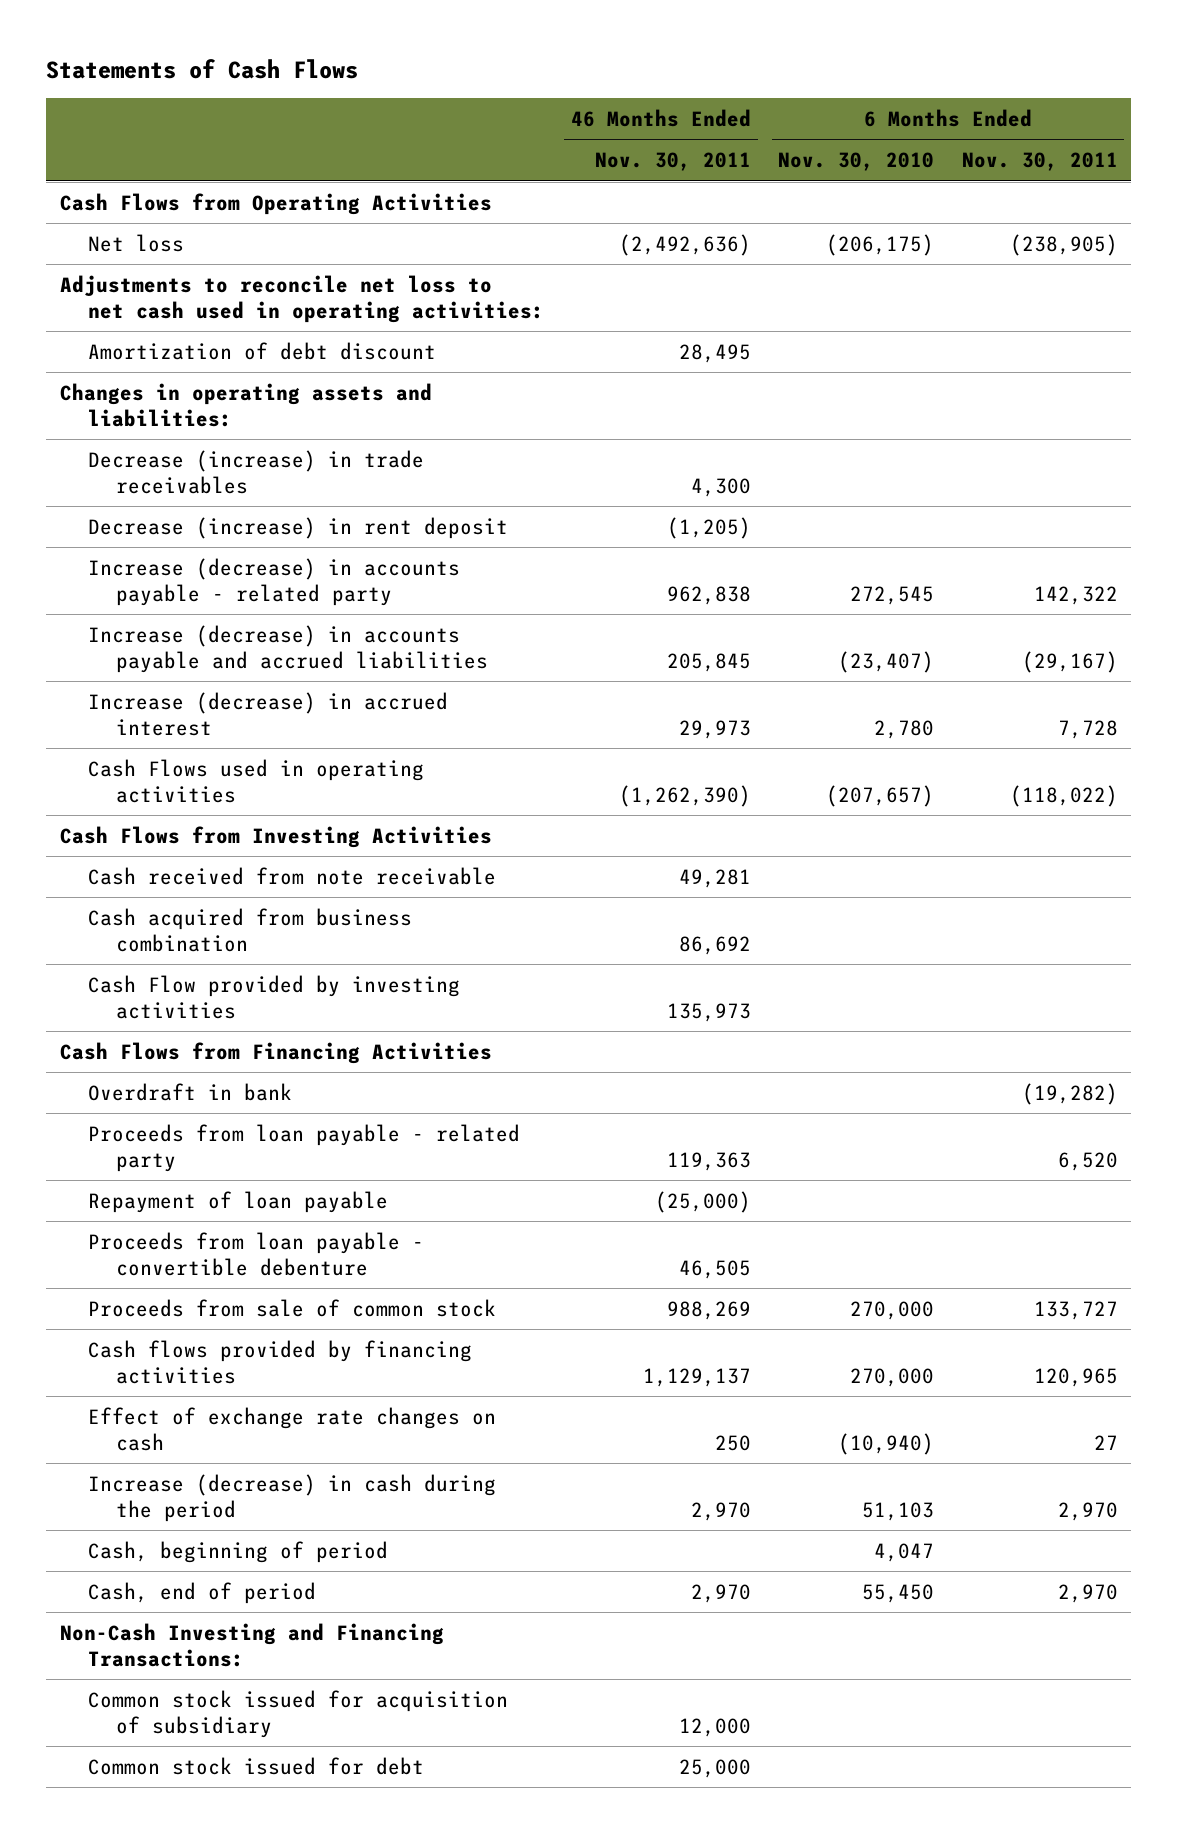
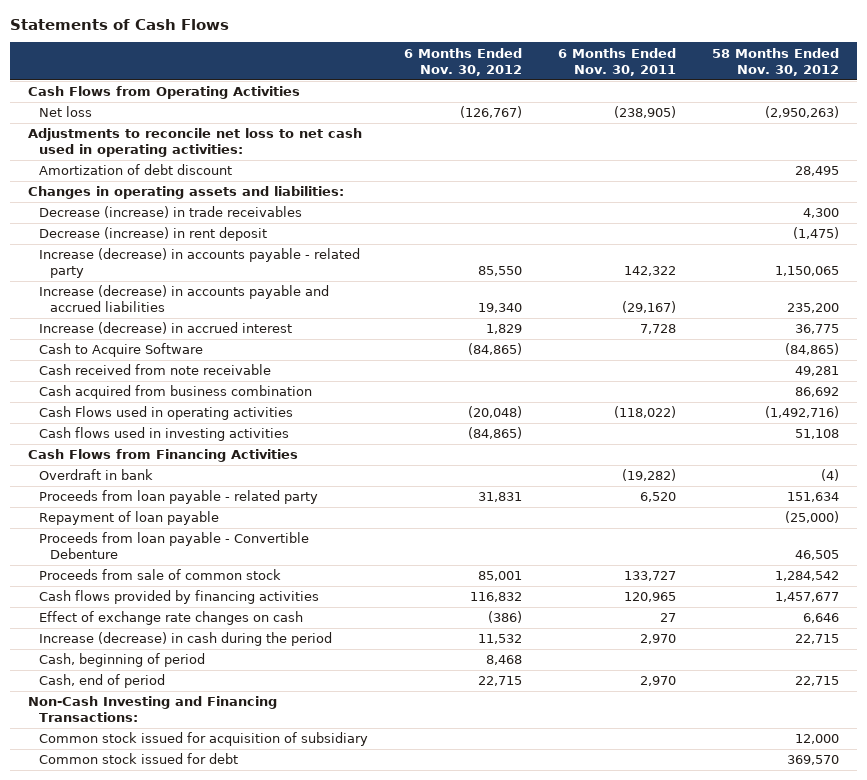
- | 46 Months Ended Nov. 30, 2011 | 6 Months Ended Nov. 30, 2010 | 6 Months Ended Nov. 30, 2011
+ | 6 Months Ended Nov. 30, 2012 | 6 Months Ended Nov. 30, 2011 | 58 Months Ended Nov. 30, 2012
- Cash Flows from Investing Activities
+ Cash to Acquire Software | (84,865) | | (84,865)
- Cash Flow provided by investing activities | 135,973 | |
moved down: Cash Flows used in operating activities | (20,048) | (118,022) | (1,492,716)
+ Cash flows used in investing activities | (84,865) | | 51,108
- Proceeds from loan payable - convertible debenture | 46,505 | |
+ Proceeds from loan payable - Convertible Debenture | | | 46,505

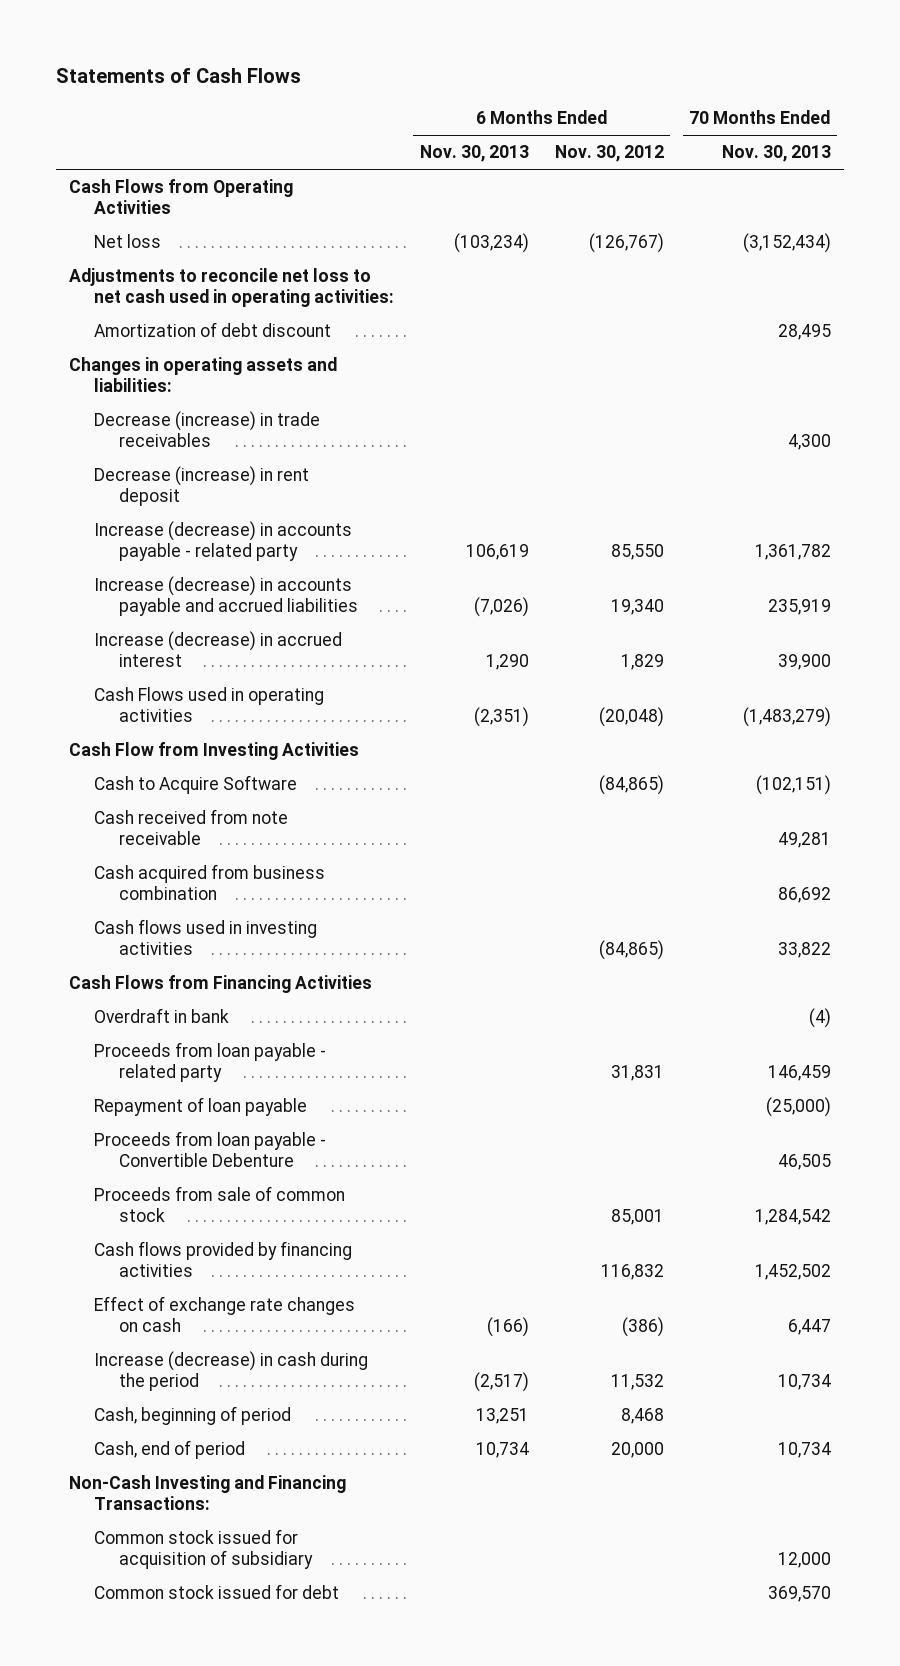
- | 6 Months Ended Nov. 30, 2012 | 6 Months Ended Nov. 30, 2011 | 58 Months Ended Nov. 30, 2012
+ | 6 Months Ended Nov. 30, 2013 | 6 Months Ended Nov. 30, 2012 | 70 Months Ended Nov. 30, 2013
moved up: Cash Flows used in operating activities | (2,351) | (20,048) | (1,483,279)
+ Cash Flow from Investing Activities
- Cash, end of period | 22,715 | 2,970 | 22,715
+ Cash, end of period | 10,734 | 20,000 | 10,734

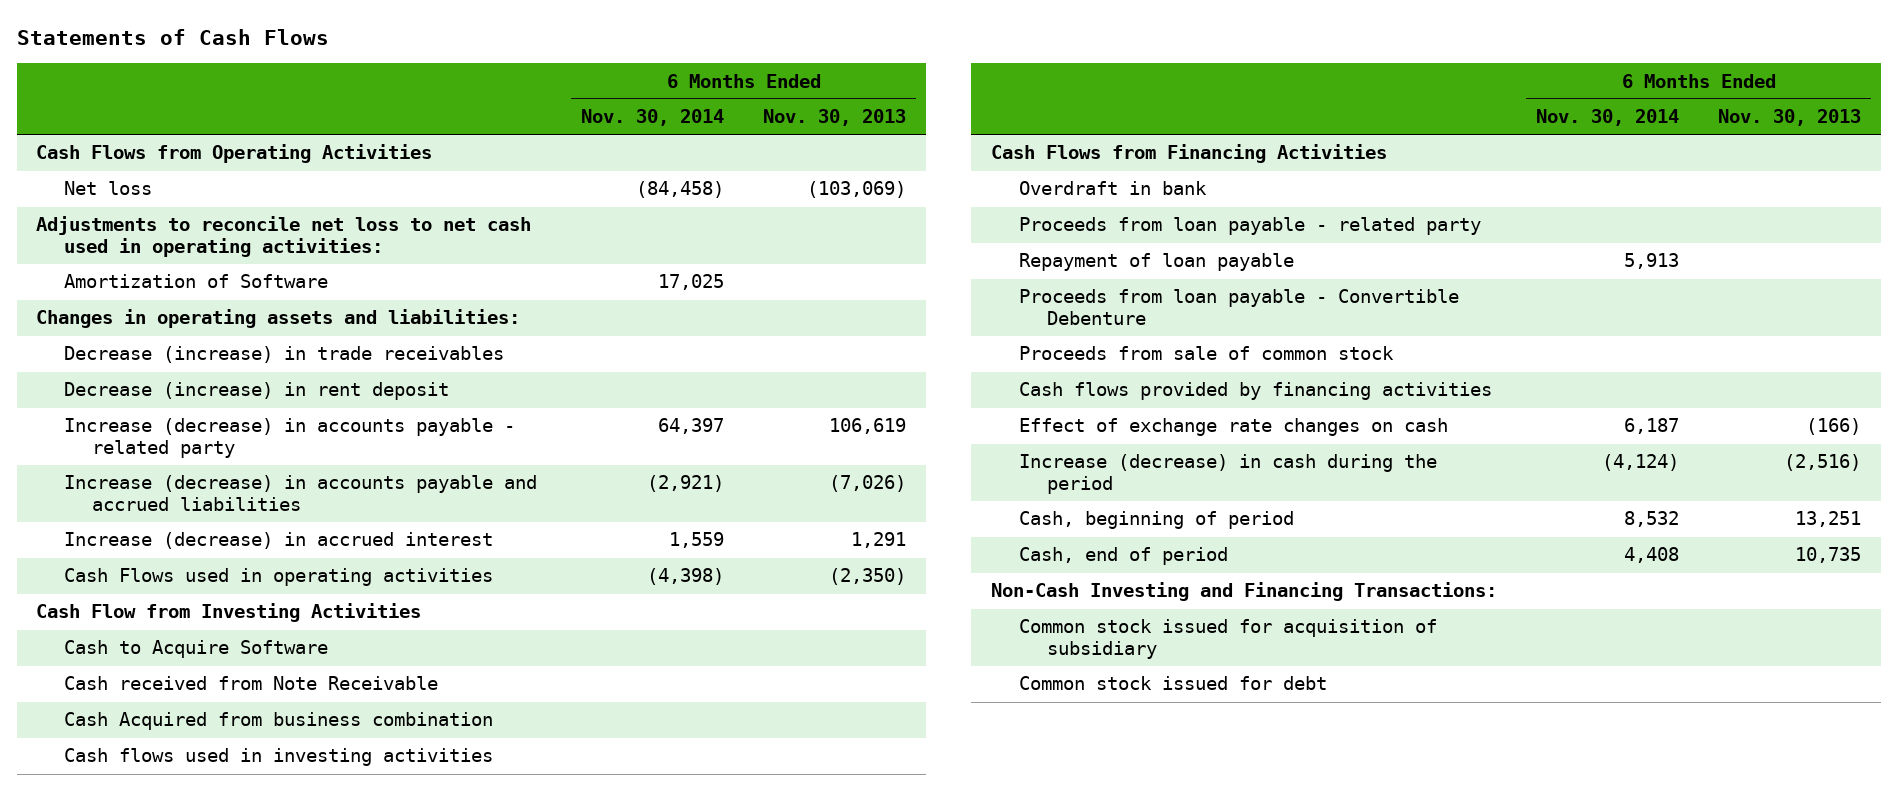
- | 6 Months Ended Nov. 30, 2013 | 6 Months Ended Nov. 30, 2012 | 70 Months Ended Nov. 30, 2013
+ | 6 Months Ended Nov. 30, 2014 | 6 Months Ended Nov. 30, 2013
- Net loss | (103,234) | (126,767) | (3,152,434)
+ Net loss | (84,458) | (103,069)
- Amortization of debt discount | | | 28,495
+ Amortization of Software | 17,025 |
- Increase (decrease) in accrued interest | 1,290 | 1,829 | 39,900
- Cash Flows used in operating activities | (2,351) | (20,048) | (1,483,279)
+ Increase (decrease) in accrued interest | 1,559 | 1,291
+ Cash Flows used in operating activities | (4,398) | (2,350)
- Cash received from note receivable | | | 49,281
- Cash acquired from business combination | | | 86,692
+ Cash received from Note Receivable
+ Cash Acquired from business combination
- Increase (decrease) in cash during the period | (2,517) | 11,532 | 10,734
+ Increase (decrease) in cash during the period | (4,124) | (2,516)
- Cash, end of period | 10,734 | 20,000 | 10,734
+ Cash, end of period | 4,408 | 10,735

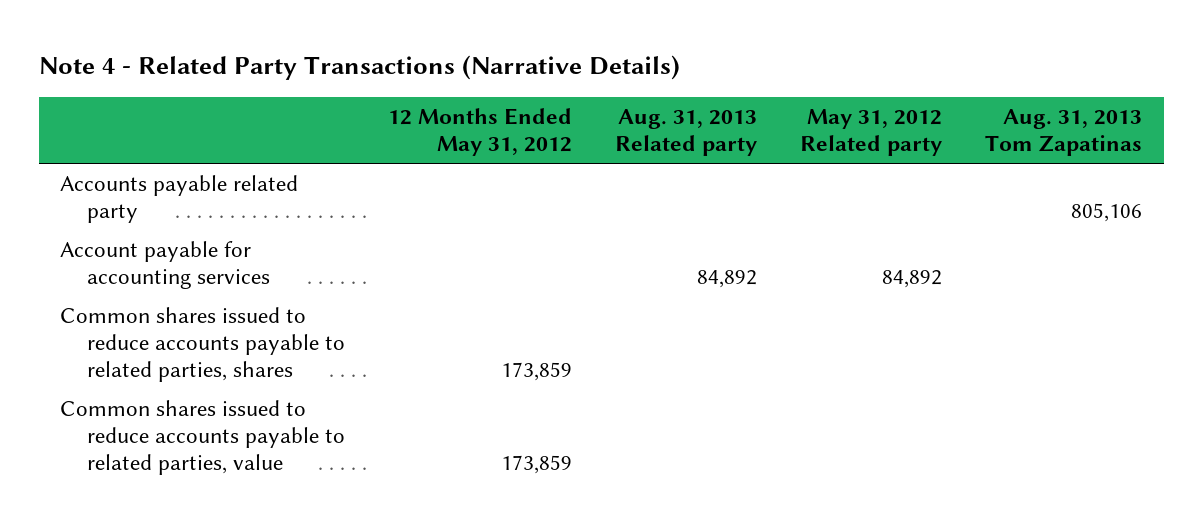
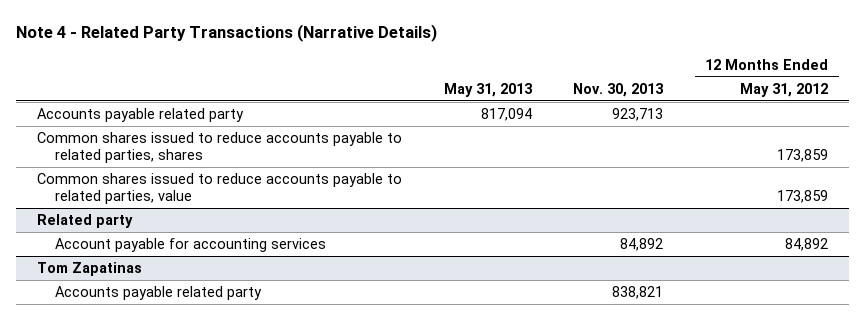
- | 12 Months Ended May 31, 2012 | Aug. 31, 2013 Related party | May 31, 2012 Related party | Aug. 31, 2013 Tom Zapatinas
+ | May 31, 2013 | Nov. 30, 2013 | 12 Months Ended May 31, 2012
- Account payable for accounting services | | 84,892 | 84,892 |
+ Related party
+ Account payable for accounting services | | 84,892 | 84,892
+ Tom Zapatinas
+ Accounts payable related party | | 838,821 |

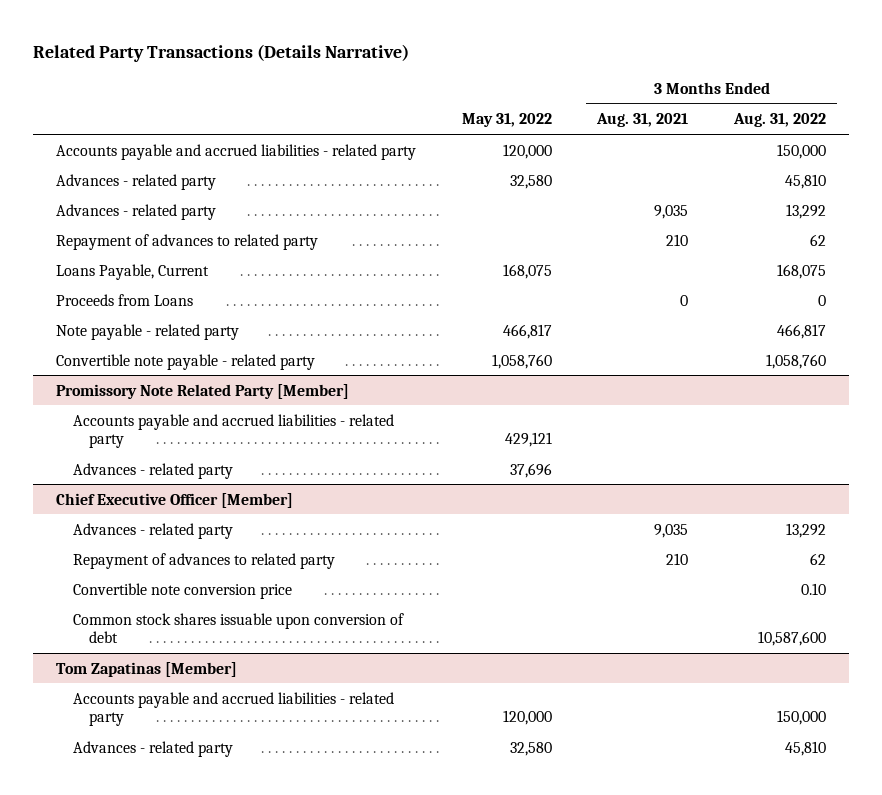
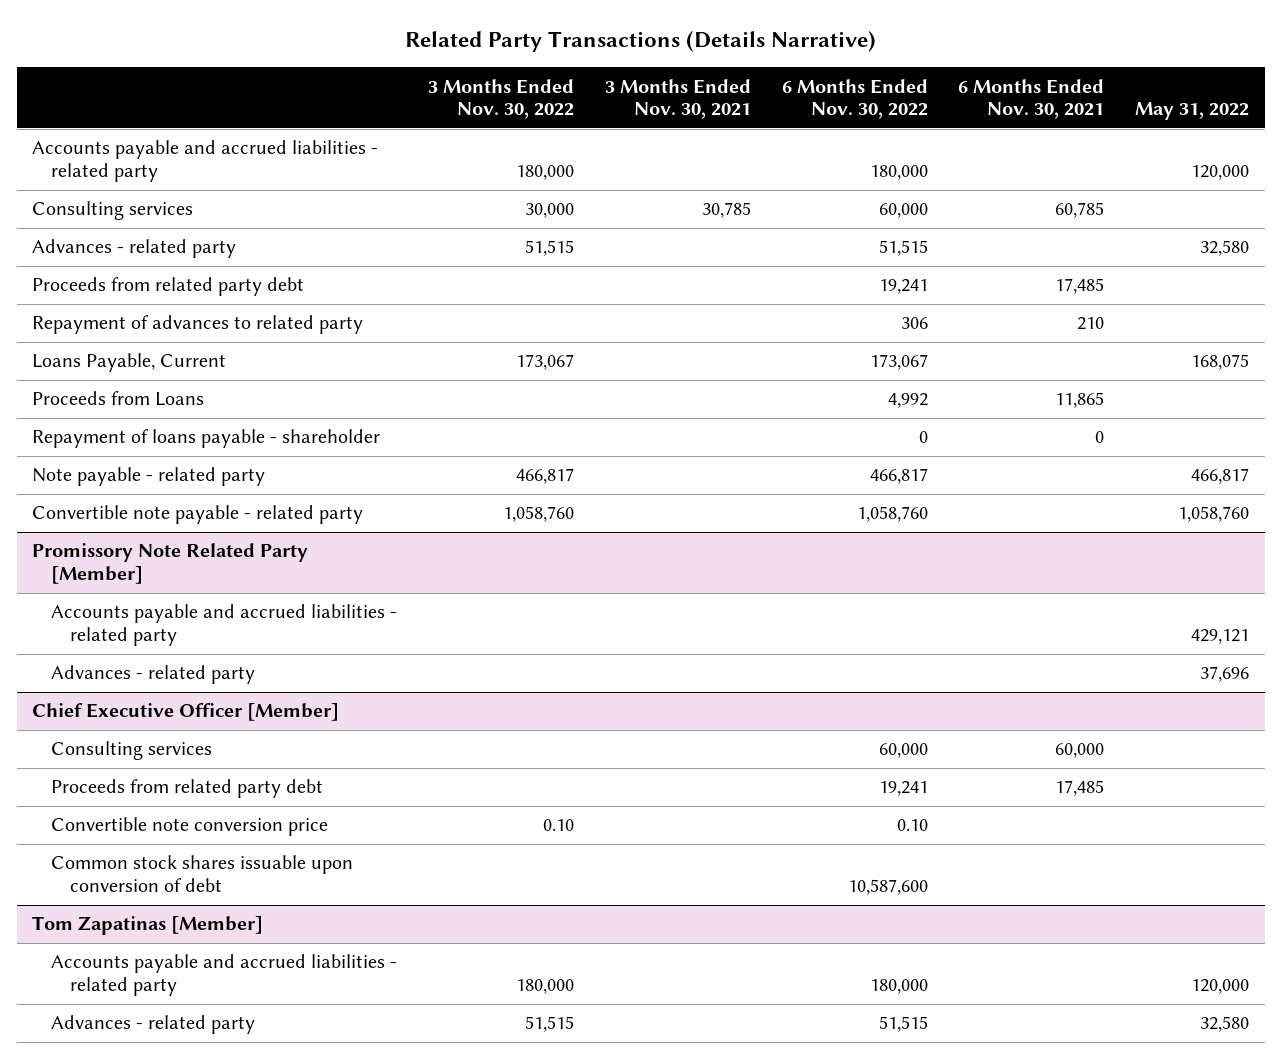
- | May 31, 2022 | 3 Months Ended Aug. 31, 2021 | 3 Months Ended Aug. 31, 2022
+ | 3 Months Ended Nov. 30, 2022 | 3 Months Ended Nov. 30, 2021 | 6 Months Ended Nov. 30, 2022 | 6 Months Ended Nov. 30, 2021 | May 31, 2022
+ Consulting services | 30,000 | 30,785 | 60,000 | 60,785 |
- Advances - related party | | 9,035 | 13,292
+ Proceeds from related party debt | | | 19,241 | 17,485 |
+ Repayment of loans payable - shareholder | | | 0 | 0 |
@ Chief Executive Officer [Member]
- Advances - related party | | 9,035 | 13,292
- Repayment of advances to related party | | 210 | 62
+ Consulting services | | | 60,000 | 60,000 |
+ Proceeds from related party debt | | | 19,241 | 17,485 |

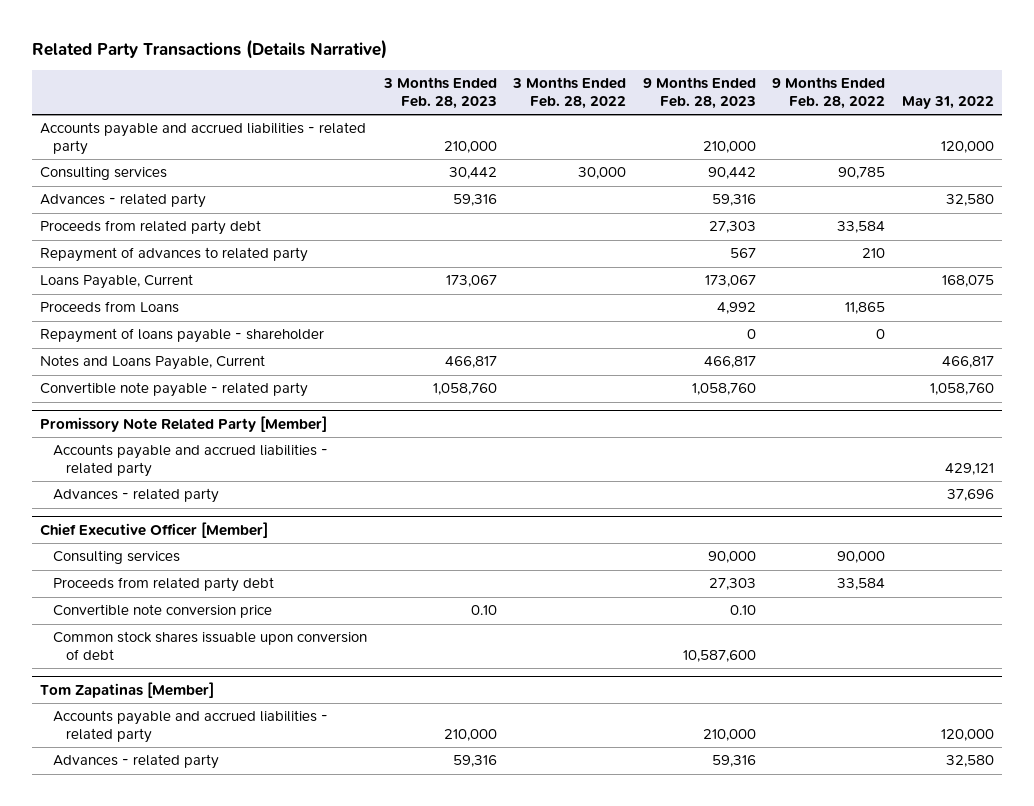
- | 3 Months Ended Nov. 30, 2022 | 3 Months Ended Nov. 30, 2021 | 6 Months Ended Nov. 30, 2022 | 6 Months Ended Nov. 30, 2021 | May 31, 2022
+ | 3 Months Ended Feb. 28, 2023 | 3 Months Ended Feb. 28, 2022 | 9 Months Ended Feb. 28, 2023 | 9 Months Ended Feb. 28, 2022 | May 31, 2022
- Note payable - related party | 466,817 | | 466,817 | | 466,817
+ Notes and Loans Payable, Current | 466,817 | | 466,817 | | 466,817

